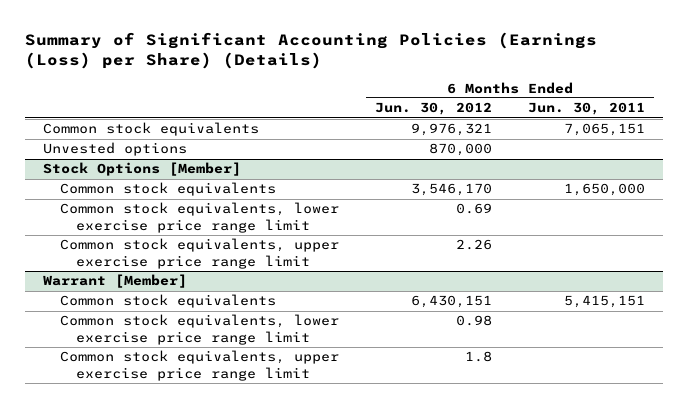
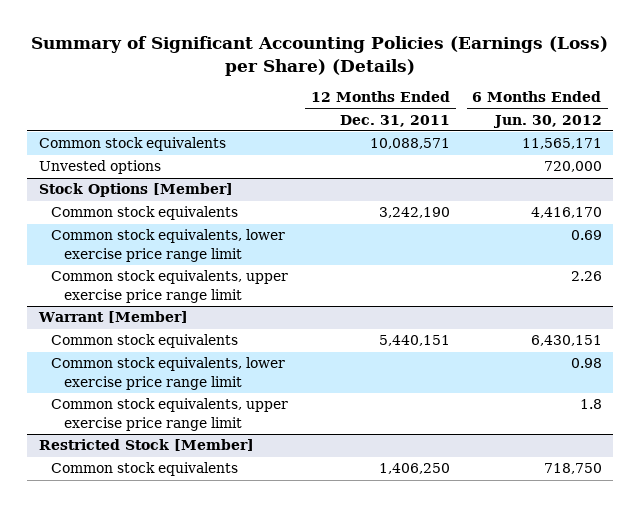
- | 6 Months Ended Jun. 30, 2012 | 6 Months Ended Jun. 30, 2011
+ | 12 Months Ended Dec. 31, 2011 | 6 Months Ended Jun. 30, 2012
- Common stock equivalents | 9,976,321 | 7,065,151
- Unvested options | 870,000 |
+ Common stock equivalents | 10,088,571 | 11,565,171
+ Unvested options | | 720,000
@ Stock Options [Member]
- Common stock equivalents | 3,546,170 | 1,650,000
+ Common stock equivalents | 3,242,190 | 4,416,170
+ Restricted Stock [Member]
+ Common stock equivalents | 1,406,250 | 718,750

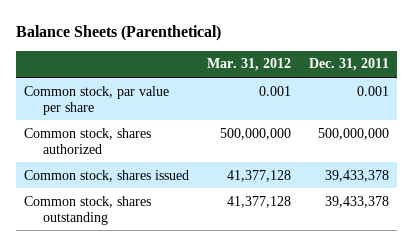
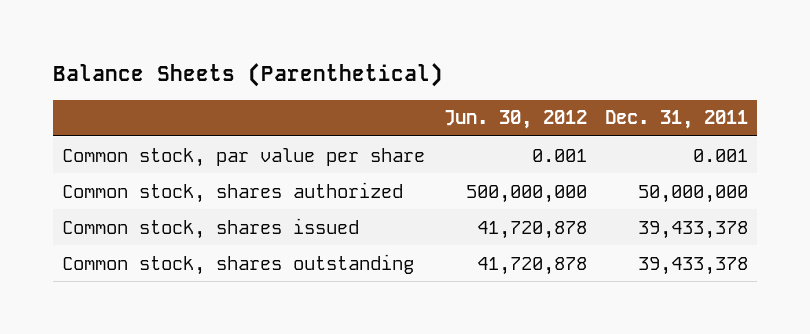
- | Mar. 31, 2012 | Dec. 31, 2011
+ | Jun. 30, 2012 | Dec. 31, 2011
- Common stock, shares authorized | 500,000,000 | 500,000,000
+ Common stock, shares authorized | 500,000,000 | 50,000,000

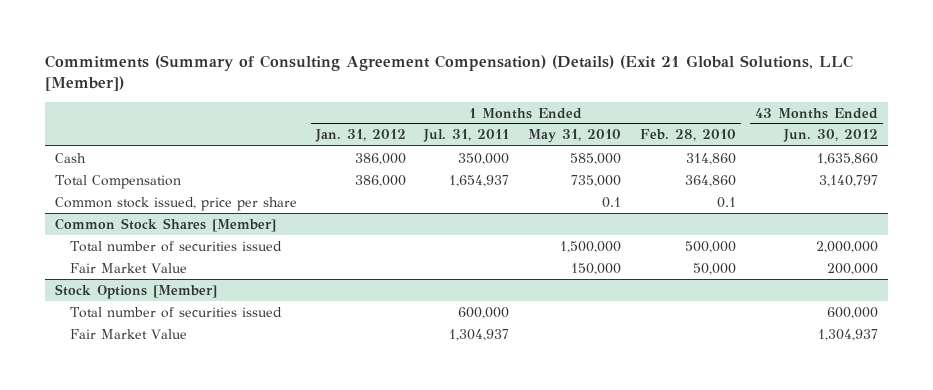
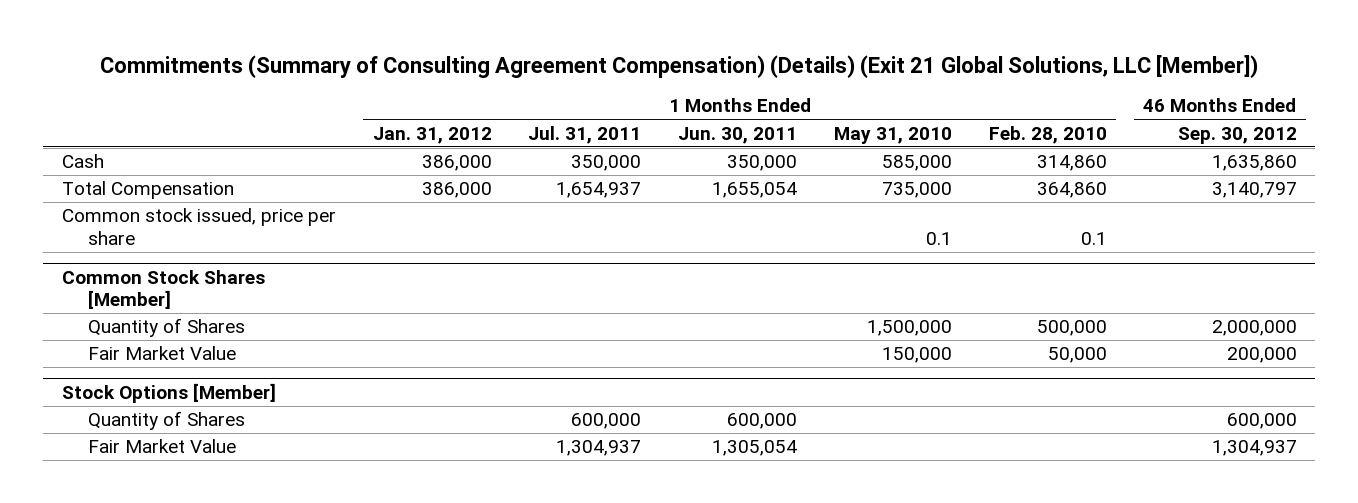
- | 1 Months Ended Jan. 31, 2012 | 1 Months Ended Jul. 31, 2011 | 1 Months Ended May 31, 2010 | 1 Months Ended Feb. 28, 2010 | 43 Months Ended Jun. 30, 2012
+ | 1 Months Ended Jan. 31, 2012 | 1 Months Ended Jul. 31, 2011 | 1 Months Ended Jun. 30, 2011 | 1 Months Ended May 31, 2010 | 1 Months Ended Feb. 28, 2010 | 46 Months Ended Sep. 30, 2012
@ Common Stock Shares [Member]
- Total number of securities issued | | | 1,500,000 | 500,000 | 2,000,000
+ Quantity of Shares | | | | 1,500,000 | 500,000 | 2,000,000
@ Stock Options [Member]
- Total number of securities issued | | 600,000 | | | 600,000
+ Quantity of Shares | | 600,000 | 600,000 | | | 600,000

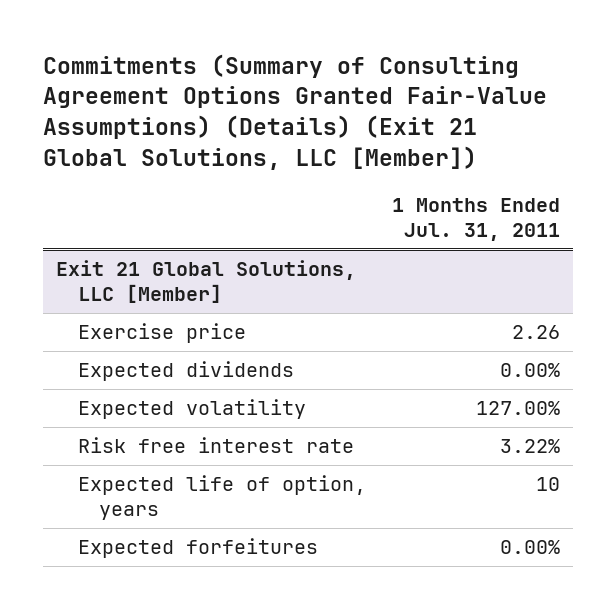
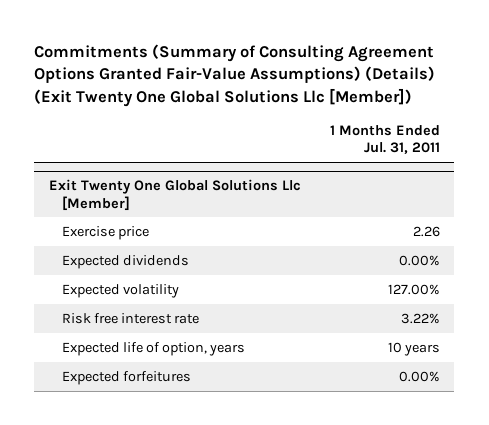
- Commitments (Summary of Consulting Agreement Options Granted Fair-Value Assumptions) (Details) (Exit 21 Global Solutions, LLC [Member])
+ Commitments (Summary of Consulting Agreement Options Granted Fair-Value Assumptions) (Details) (Exit Twenty One Global Solutions Llc [Member])
- Exit 21 Global Solutions, LLC [Member]
+ Exit Twenty One Global Solutions Llc [Member]
- Expected life of option, years | 10
+ Expected life of option, years | 10 years

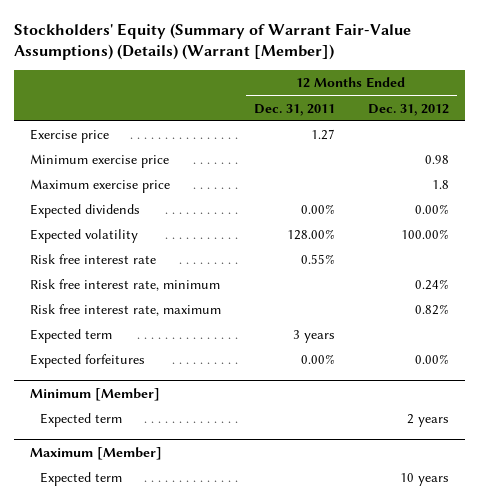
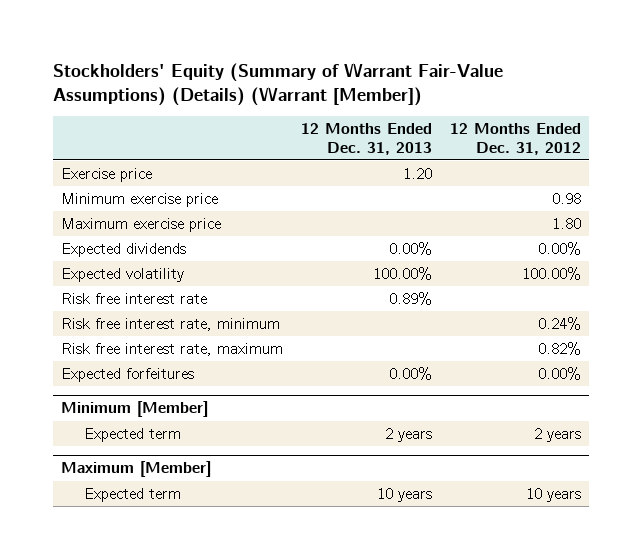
- | 12 Months Ended Dec. 31, 2011 | 12 Months Ended Dec. 31, 2012
+ | 12 Months Ended Dec. 31, 2013 | 12 Months Ended Dec. 31, 2012
- Maximum exercise price | | 1.8
+ Maximum exercise price | | 1.80
- Expected term | 3 years |

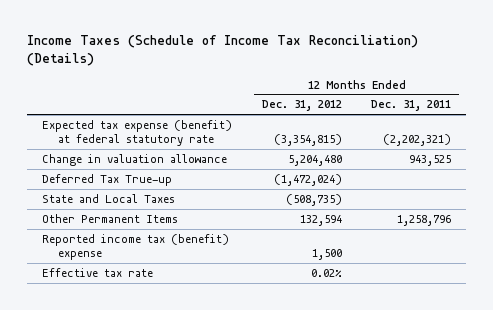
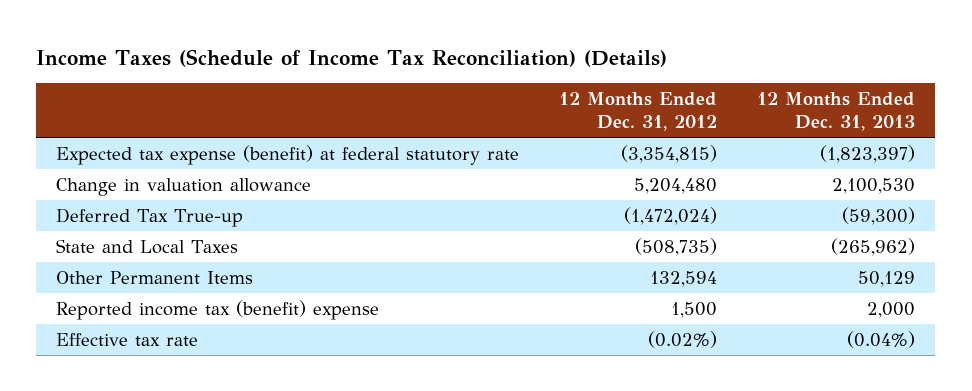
- | 12 Months Ended Dec. 31, 2012 | 12 Months Ended Dec. 31, 2011
+ | 12 Months Ended Dec. 31, 2012 | 12 Months Ended Dec. 31, 2013
- Effective tax rate | 0.02% |
+ Effective tax rate | (0.02%) | (0.04%)

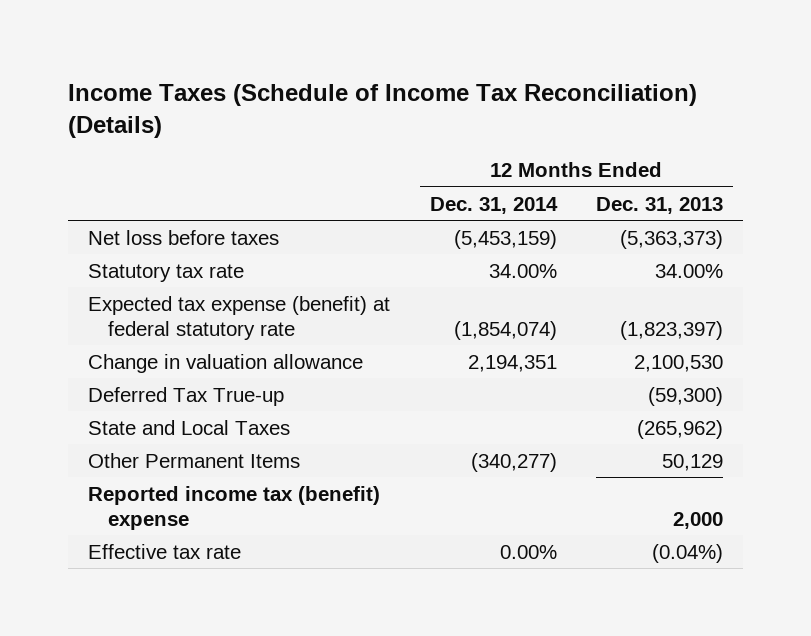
- | 12 Months Ended Dec. 31, 2012 | 12 Months Ended Dec. 31, 2013
+ | 12 Months Ended Dec. 31, 2014 | 12 Months Ended Dec. 31, 2013
+ Net loss before taxes | (5,453,159) | (5,363,373)
+ Statutory tax rate | 34.00% | 34.00%

